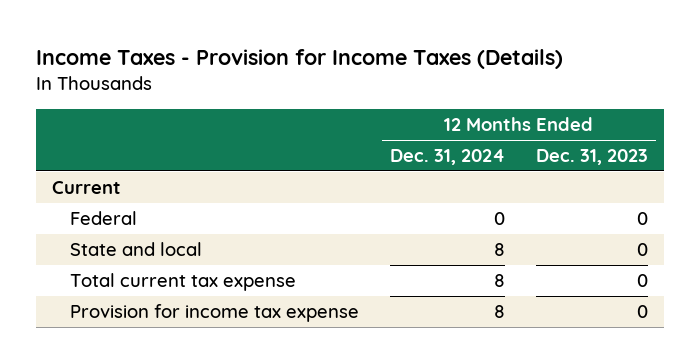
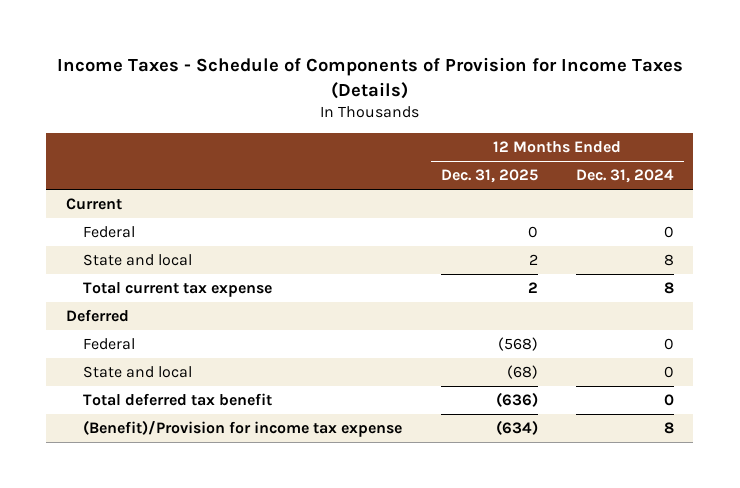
- Income Taxes - Provision for Income Taxes (Details)
+ Income Taxes - Schedule of Components of Provision for Income Taxes (Details)
- | 12 Months Ended Dec. 31, 2024 | 12 Months Ended Dec. 31, 2023
+ | 12 Months Ended Dec. 31, 2025 | 12 Months Ended Dec. 31, 2024
- Provision for income tax expense | 8 | 0
+ Deferred
+ Federal | (568) | 0
+ State and local | (68) | 0
+ Total deferred tax benefit | (636) | 0
+ (Benefit)/Provision for income tax expense | (634) | 8

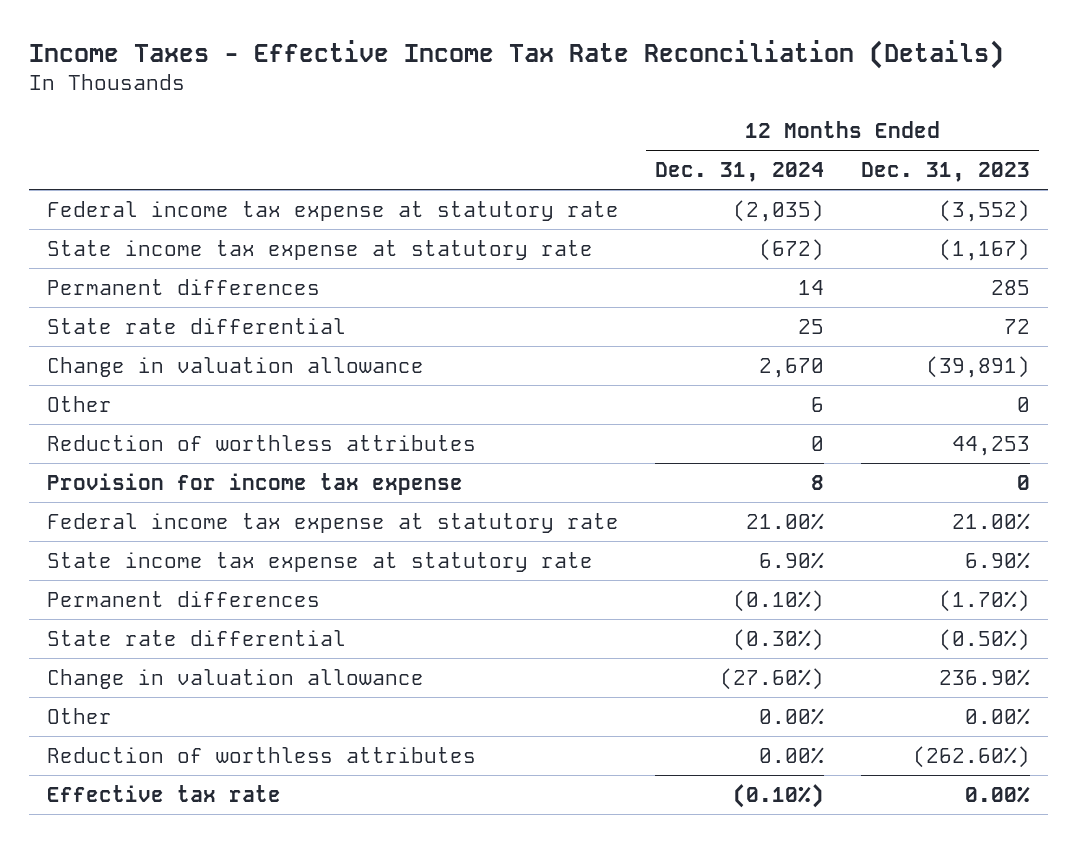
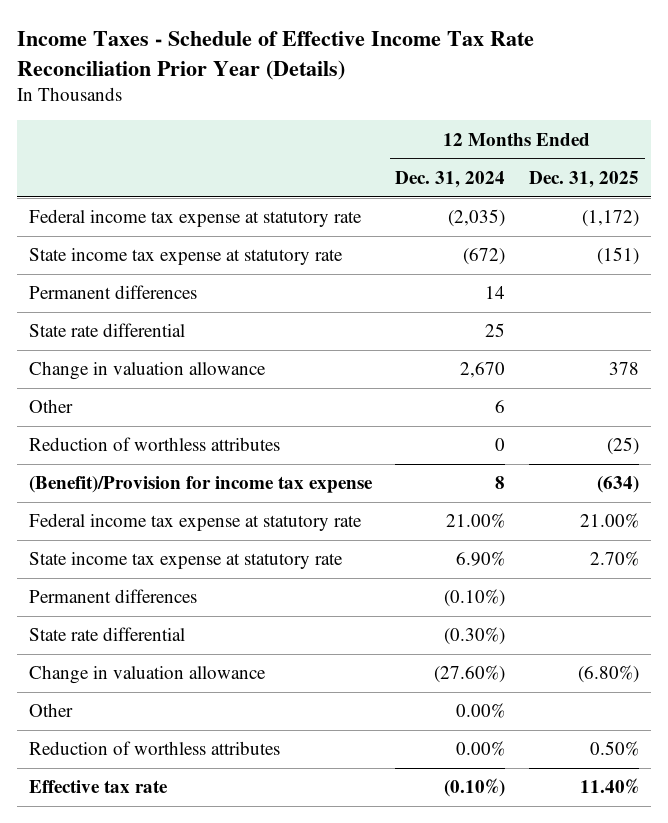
- Income Taxes - Effective Income Tax Rate Reconciliation (Details)
+ Income Taxes - Schedule of Effective Income Tax Rate Reconciliation Prior Year (Details)
- | 12 Months Ended Dec. 31, 2024 | 12 Months Ended Dec. 31, 2023
+ | 12 Months Ended Dec. 31, 2024 | 12 Months Ended Dec. 31, 2025
- Provision for income tax expense | 8 | 0
+ (Benefit)/Provision for income tax expense | 8 | (634)

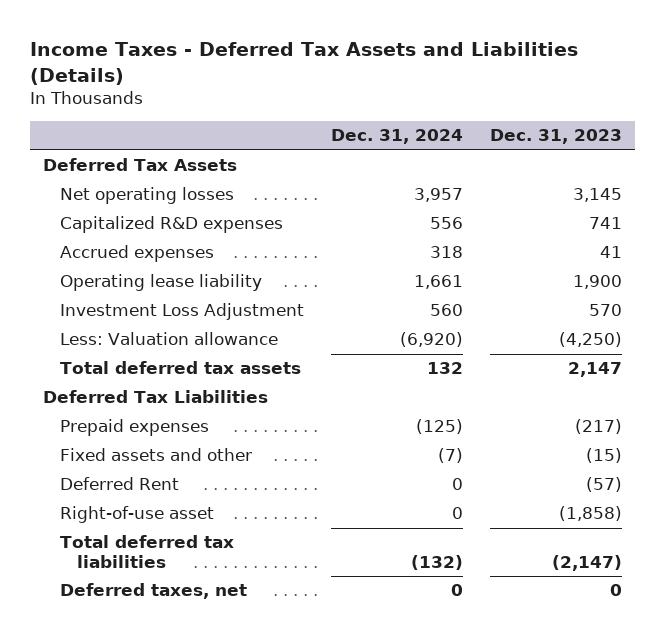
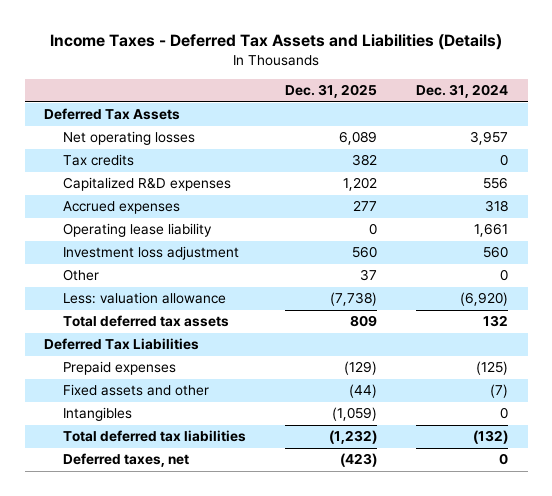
- | Dec. 31, 2024 | Dec. 31, 2023
+ | Dec. 31, 2025 | Dec. 31, 2024
+ Tax credits | 382 | 0
- Investment Loss Adjustment | 560 | 570
- Less: Valuation allowance | (6,920) | (4,250)
+ Investment loss adjustment | 560 | 560
+ Other | 37 | 0
+ Less: valuation allowance | (7,738) | (6,920)
- Deferred Rent | 0 | (57)
- Right-of-use asset | 0 | (1,858)
+ Intangibles | (1,059) | 0

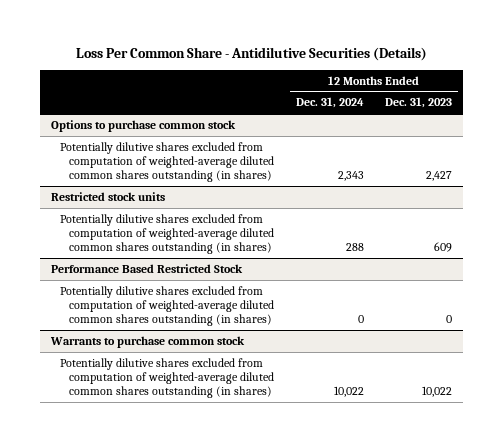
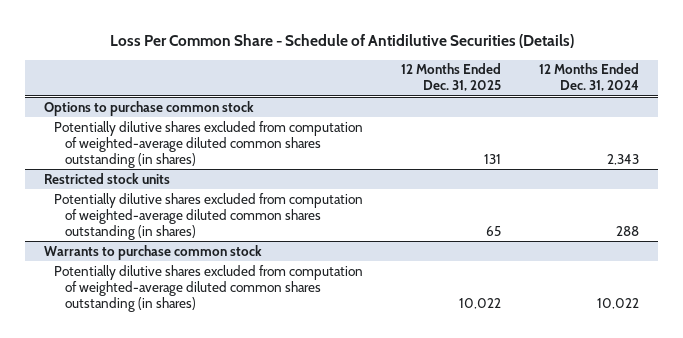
- Loss Per Common Share - Antidilutive Securities (Details)
+ Loss Per Common Share - Schedule of Antidilutive Securities (Details)
- | 12 Months Ended Dec. 31, 2024 | 12 Months Ended Dec. 31, 2023
+ | 12 Months Ended Dec. 31, 2025 | 12 Months Ended Dec. 31, 2024
- Performance Based Restricted Stock
- Potentially dilutive shares excluded from computation of weighted-average diluted common shares outstanding (in shares) | 0 | 0

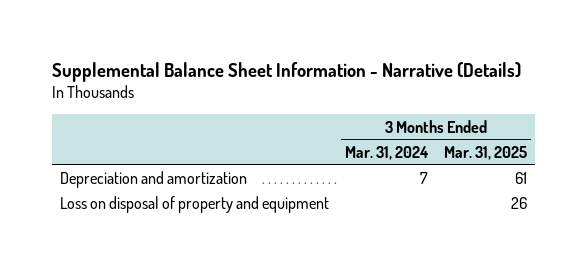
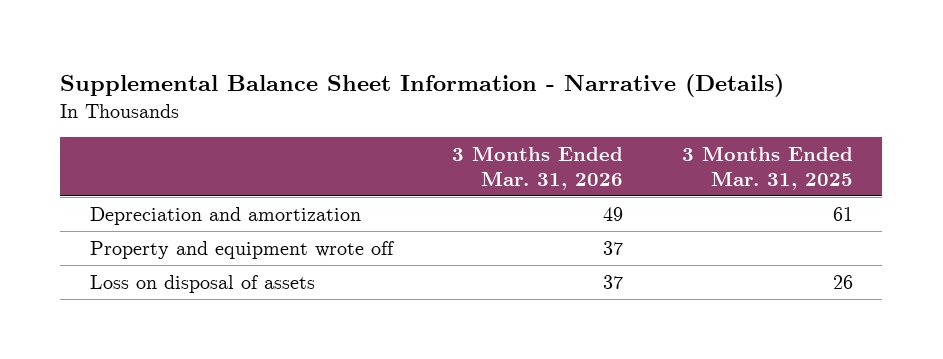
- | 3 Months Ended Mar. 31, 2024 | 3 Months Ended Mar. 31, 2025
+ | 3 Months Ended Mar. 31, 2026 | 3 Months Ended Mar. 31, 2025
- Loss on disposal of property and equipment | | 26
+ Property and equipment wrote off | 37 |
+ Loss on disposal of assets | 37 | 26

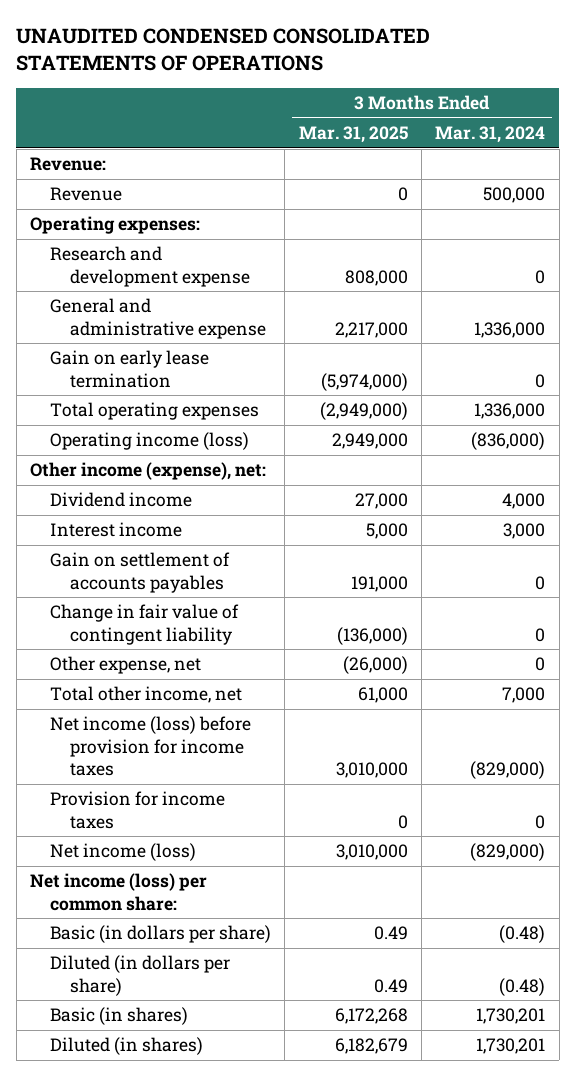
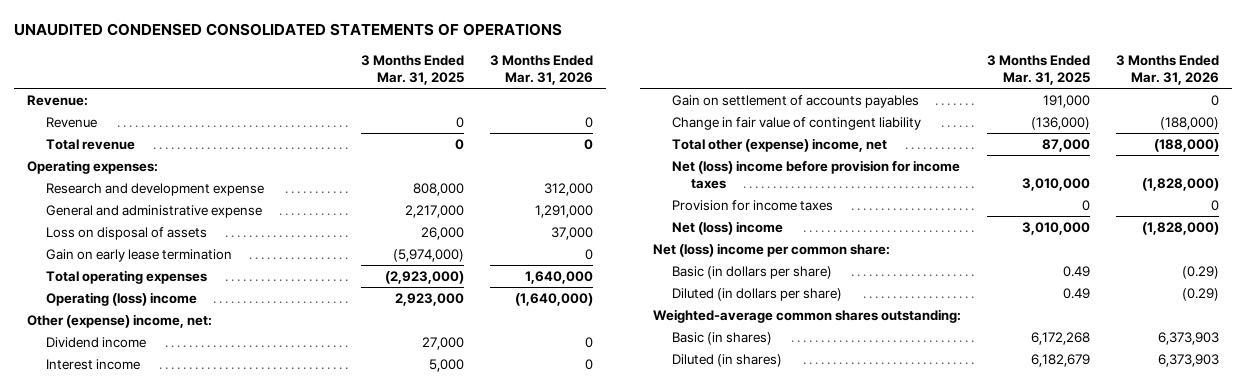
- | 3 Months Ended Mar. 31, 2025 | 3 Months Ended Mar. 31, 2024
+ | 3 Months Ended Mar. 31, 2025 | 3 Months Ended Mar. 31, 2026
+ Total revenue | 0 | 0
+ Loss on disposal of assets | 26,000 | 37,000
- Total operating expenses | (2,949,000) | 1,336,000
- Operating income (loss) | 2,949,000 | (836,000)
- Other income (expense), net:
+ Total operating expenses | (2,923,000) | 1,640,000
+ Operating (loss) income | 2,923,000 | (1,640,000)
+ Other (expense) income, net:
- Other expense, net | (26,000) | 0
- Total other income, net | 61,000 | 7,000
- Net income (loss) before provision for income taxes | 3,010,000 | (829,000)
+ Total other (expense) income, net | 87,000 | (188,000)
+ Net (loss) income before provision for income taxes | 3,010,000 | (1,828,000)
- Net income (loss) | 3,010,000 | (829,000)
- Net income (loss) per common share:
+ Net (loss) income | 3,010,000 | (1,828,000)
+ Net (loss) income per common share:
+ Weighted-average common shares outstanding:

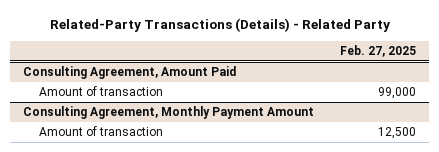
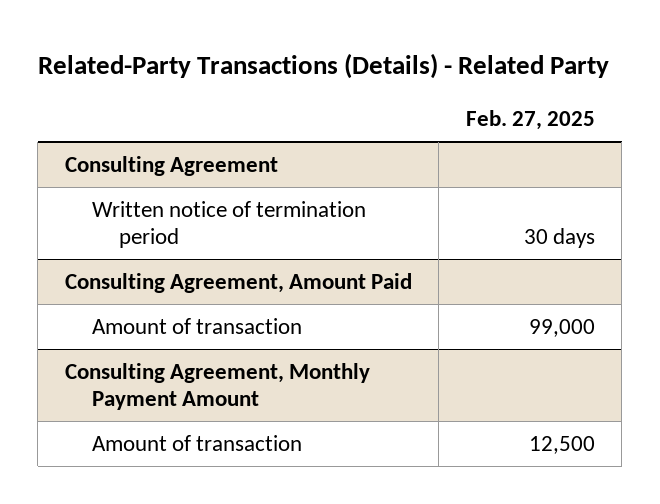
+ Consulting Agreement
+ Written notice of termination period | 30 days

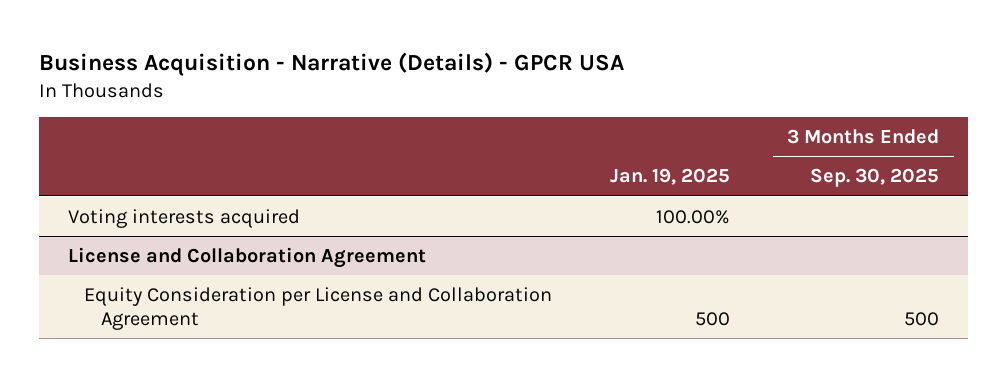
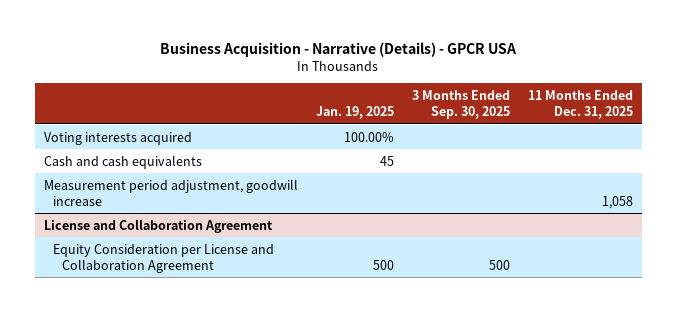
- | Jan. 19, 2025 | 3 Months Ended Sep. 30, 2025
+ | Jan. 19, 2025 | 3 Months Ended Sep. 30, 2025 | 11 Months Ended Dec. 31, 2025
+ Cash and cash equivalents | 45 | |
+ Measurement period adjustment, goodwill increase | | | 1,058

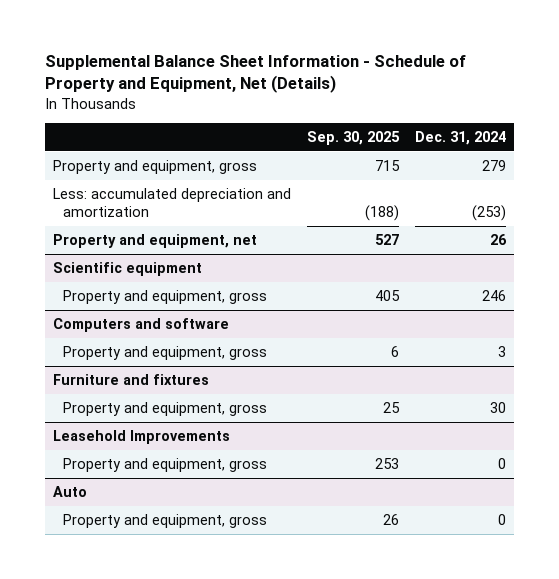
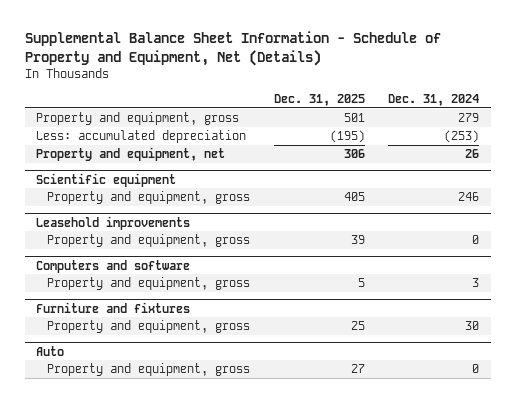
- | Sep. 30, 2025 | Dec. 31, 2024
+ | Dec. 31, 2025 | Dec. 31, 2024
- Less: accumulated depreciation and amortization | (188) | (253)
+ Less: accumulated depreciation | (195) | (253)
+ Leasehold improvements
+ Property and equipment, gross | 39 | 0
- Leasehold Improvements
- Property and equipment, gross | 253 | 0

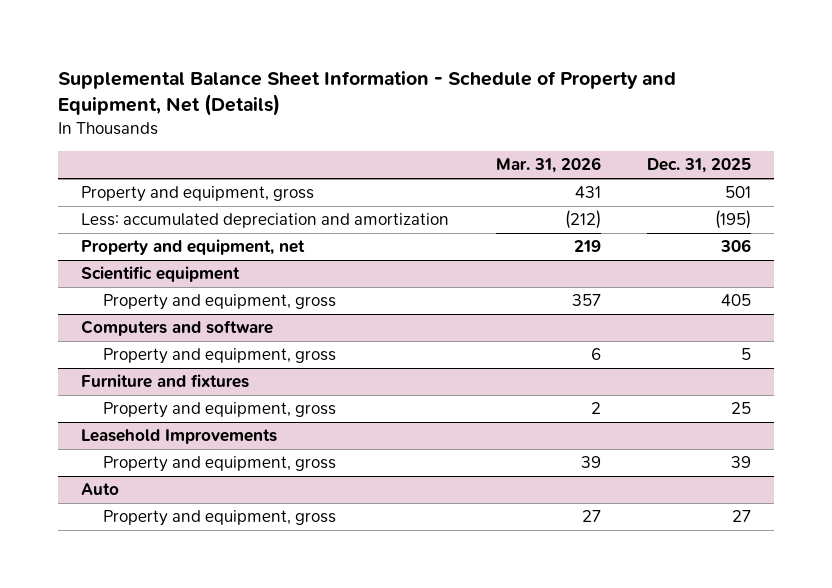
- | Dec. 31, 2025 | Dec. 31, 2024
+ | Mar. 31, 2026 | Dec. 31, 2025
- Less: accumulated depreciation | (195) | (253)
+ Less: accumulated depreciation and amortization | (212) | (195)
- Leasehold improvements
- Property and equipment, gross | 39 | 0
+ Leasehold Improvements
+ Property and equipment, gross | 39 | 39

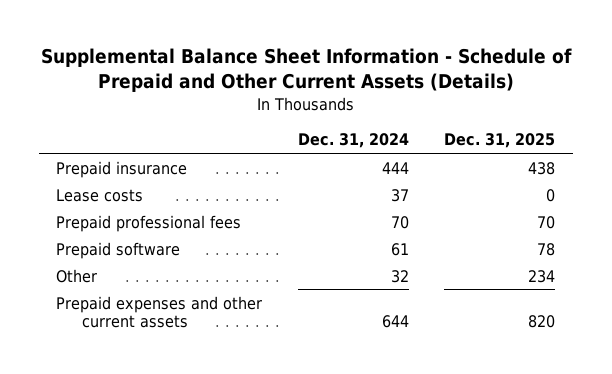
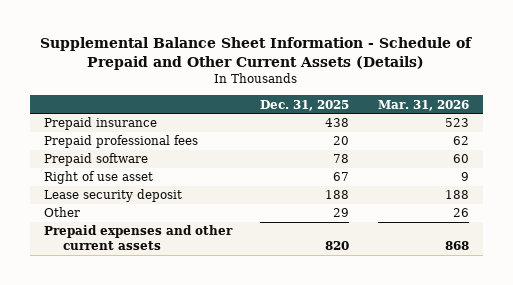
- | Dec. 31, 2024 | Dec. 31, 2025
+ | Dec. 31, 2025 | Mar. 31, 2026
- Lease costs | 37 | 0
- Prepaid professional fees | 70 | 70
+ Prepaid professional fees | 20 | 62
- Other | 32 | 234
+ Right of use asset | 67 | 9
+ Lease security deposit | 188 | 188
+ Other | 29 | 26

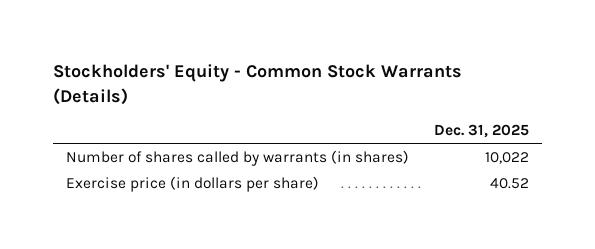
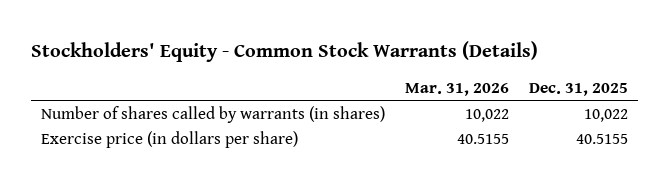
- | Dec. 31, 2025
+ | Mar. 31, 2026 | Dec. 31, 2025
- Exercise price (in dollars per share) | 40.52
+ Exercise price (in dollars per share) | 40.5155 | 40.5155

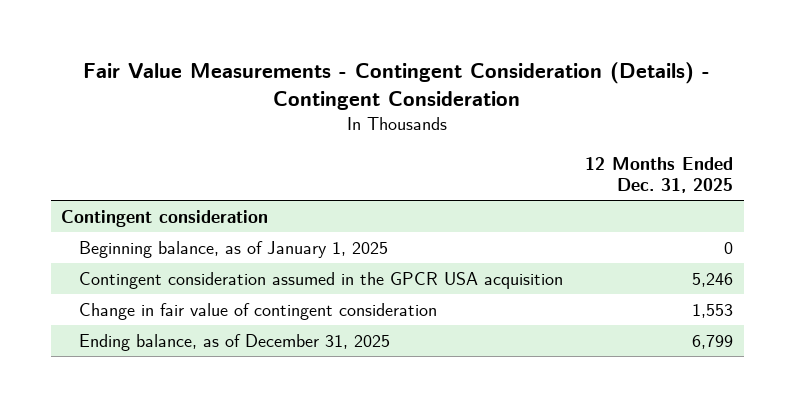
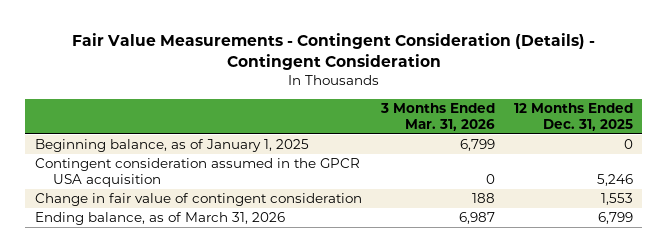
- | 12 Months Ended Dec. 31, 2025
+ | 3 Months Ended Mar. 31, 2026 | 12 Months Ended Dec. 31, 2025
- Contingent consideration
- Ending balance, as of December 31, 2025 | 6,799
+ Ending balance, as of March 31, 2026 | 6,987 | 6,799

